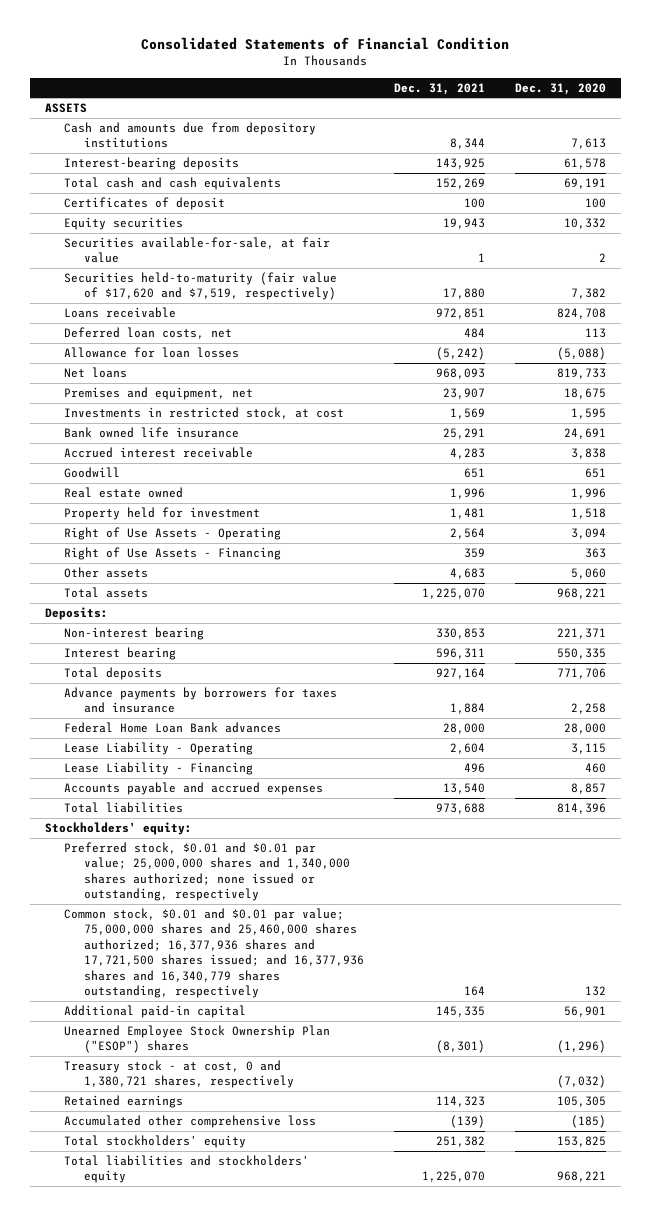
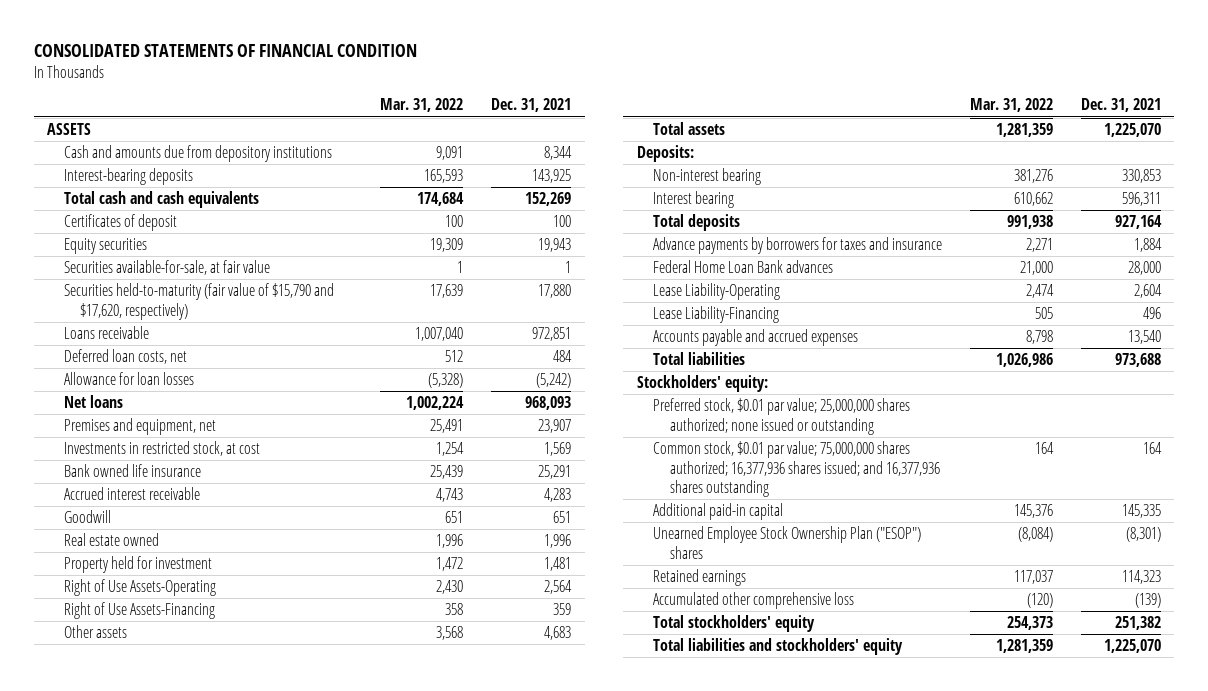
- Consolidated Statements of Financial Condition
+ CONSOLIDATED STATEMENTS OF FINANCIAL CONDITION
- | Dec. 31, 2021 | Dec. 31, 2020
+ | Mar. 31, 2022 | Dec. 31, 2021
- Securities held-to-maturity (fair value of $17,620 and $7,519, respectively) | 17,880 | 7,382
+ Securities held-to-maturity (fair value of $15,790 and $17,620, respectively) | 17,639 | 17,880
- Right of Use Assets - Operating | 2,564 | 3,094
- Right of Use Assets - Financing | 359 | 363
+ Right of Use Assets-Operating | 2,430 | 2,564
+ Right of Use Assets-Financing | 358 | 359
- Lease Liability - Operating | 2,604 | 3,115
- Lease Liability - Financing | 496 | 460
+ Lease Liability-Operating | 2,474 | 2,604
+ Lease Liability-Financing | 505 | 496
- Preferred stock, $0.01 and $0.01 par value; 25,000,000 shares and 1,340,000 shares authorized; none issued or outstanding, respectively
- Common stock, $0.01 and $0.01 par value; 75,000,000 shares and 25,460,000 shares authorized; 16,377,936 shares and 17,721,500 shares issued; and 16,377,936 shares and 16,340,779 shares outstanding, respectively | 164 | 132
+ Preferred stock, $0.01 par value; 25,000,000 shares authorized; none issued or outstanding
+ Common stock, $0.01 par value; 75,000,000 shares authorized; 16,377,936 shares issued; and 16,377,936 shares outstanding | 164 | 164
- Treasury stock - at cost, 0 and 1,380,721 shares, respectively | | (7,032)

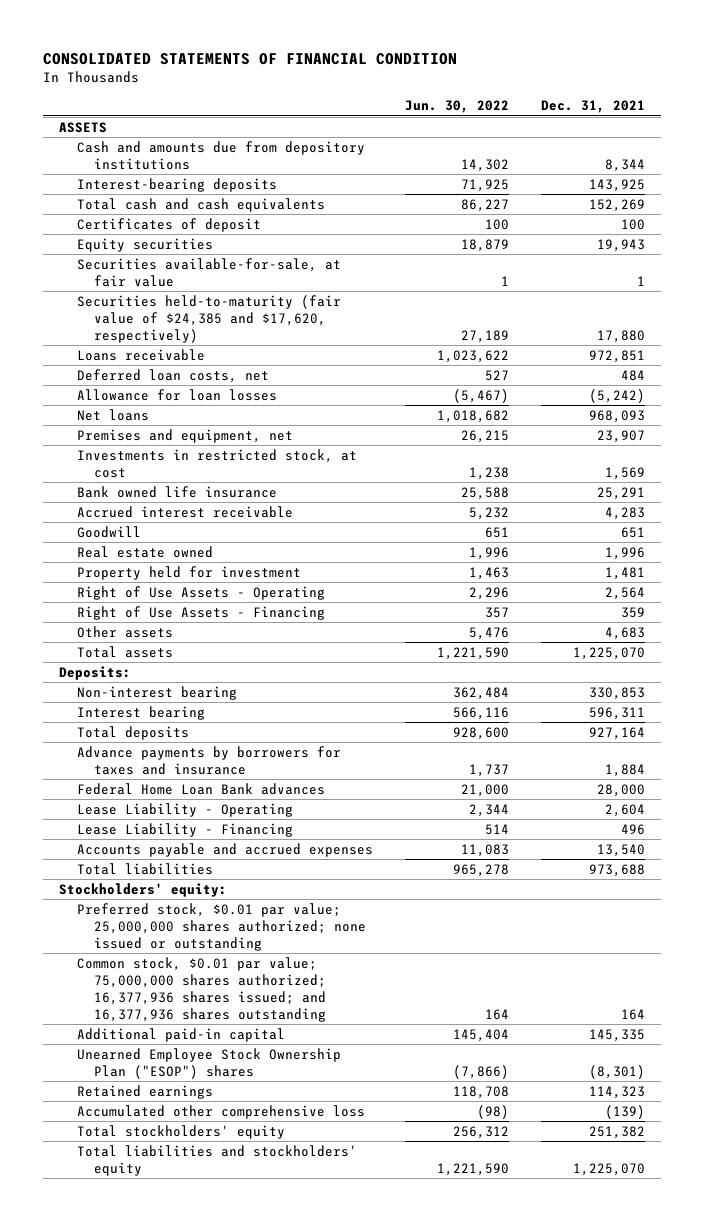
- | Mar. 31, 2022 | Dec. 31, 2021
+ | Jun. 30, 2022 | Dec. 31, 2021
- Securities held-to-maturity (fair value of $15,790 and $17,620, respectively) | 17,639 | 17,880
+ Securities held-to-maturity (fair value of $24,385 and $17,620, respectively) | 27,189 | 17,880
- Right of Use Assets-Operating | 2,430 | 2,564
- Right of Use Assets-Financing | 358 | 359
+ Right of Use Assets - Operating | 2,296 | 2,564
+ Right of Use Assets - Financing | 357 | 359
- Lease Liability-Operating | 2,474 | 2,604
- Lease Liability-Financing | 505 | 496
+ Lease Liability - Operating | 2,344 | 2,604
+ Lease Liability - Financing | 514 | 496

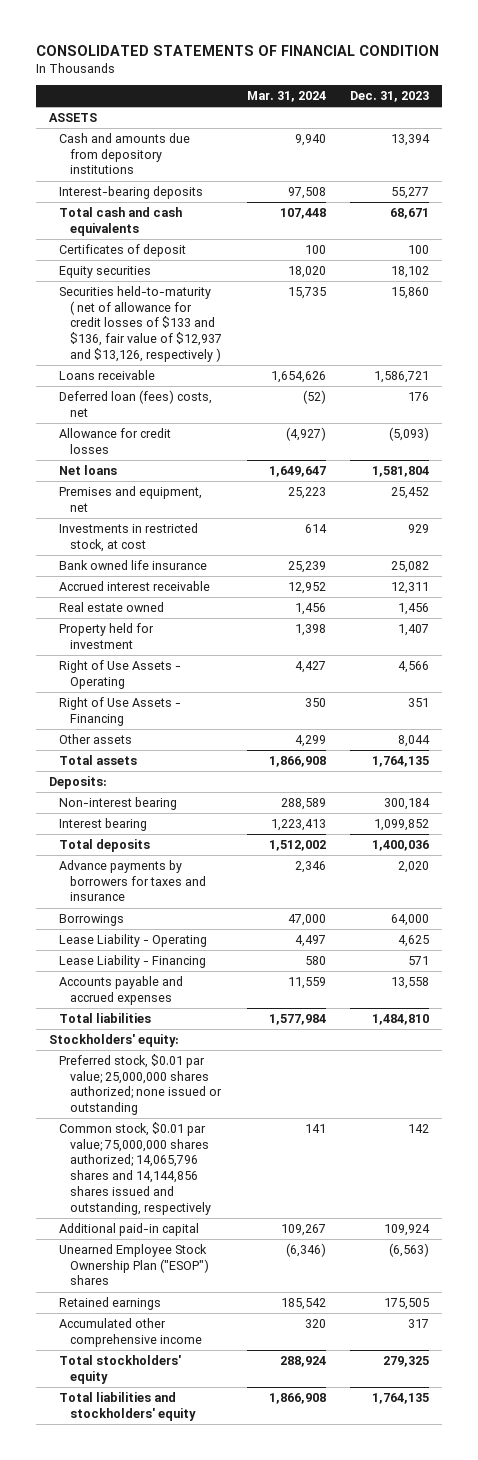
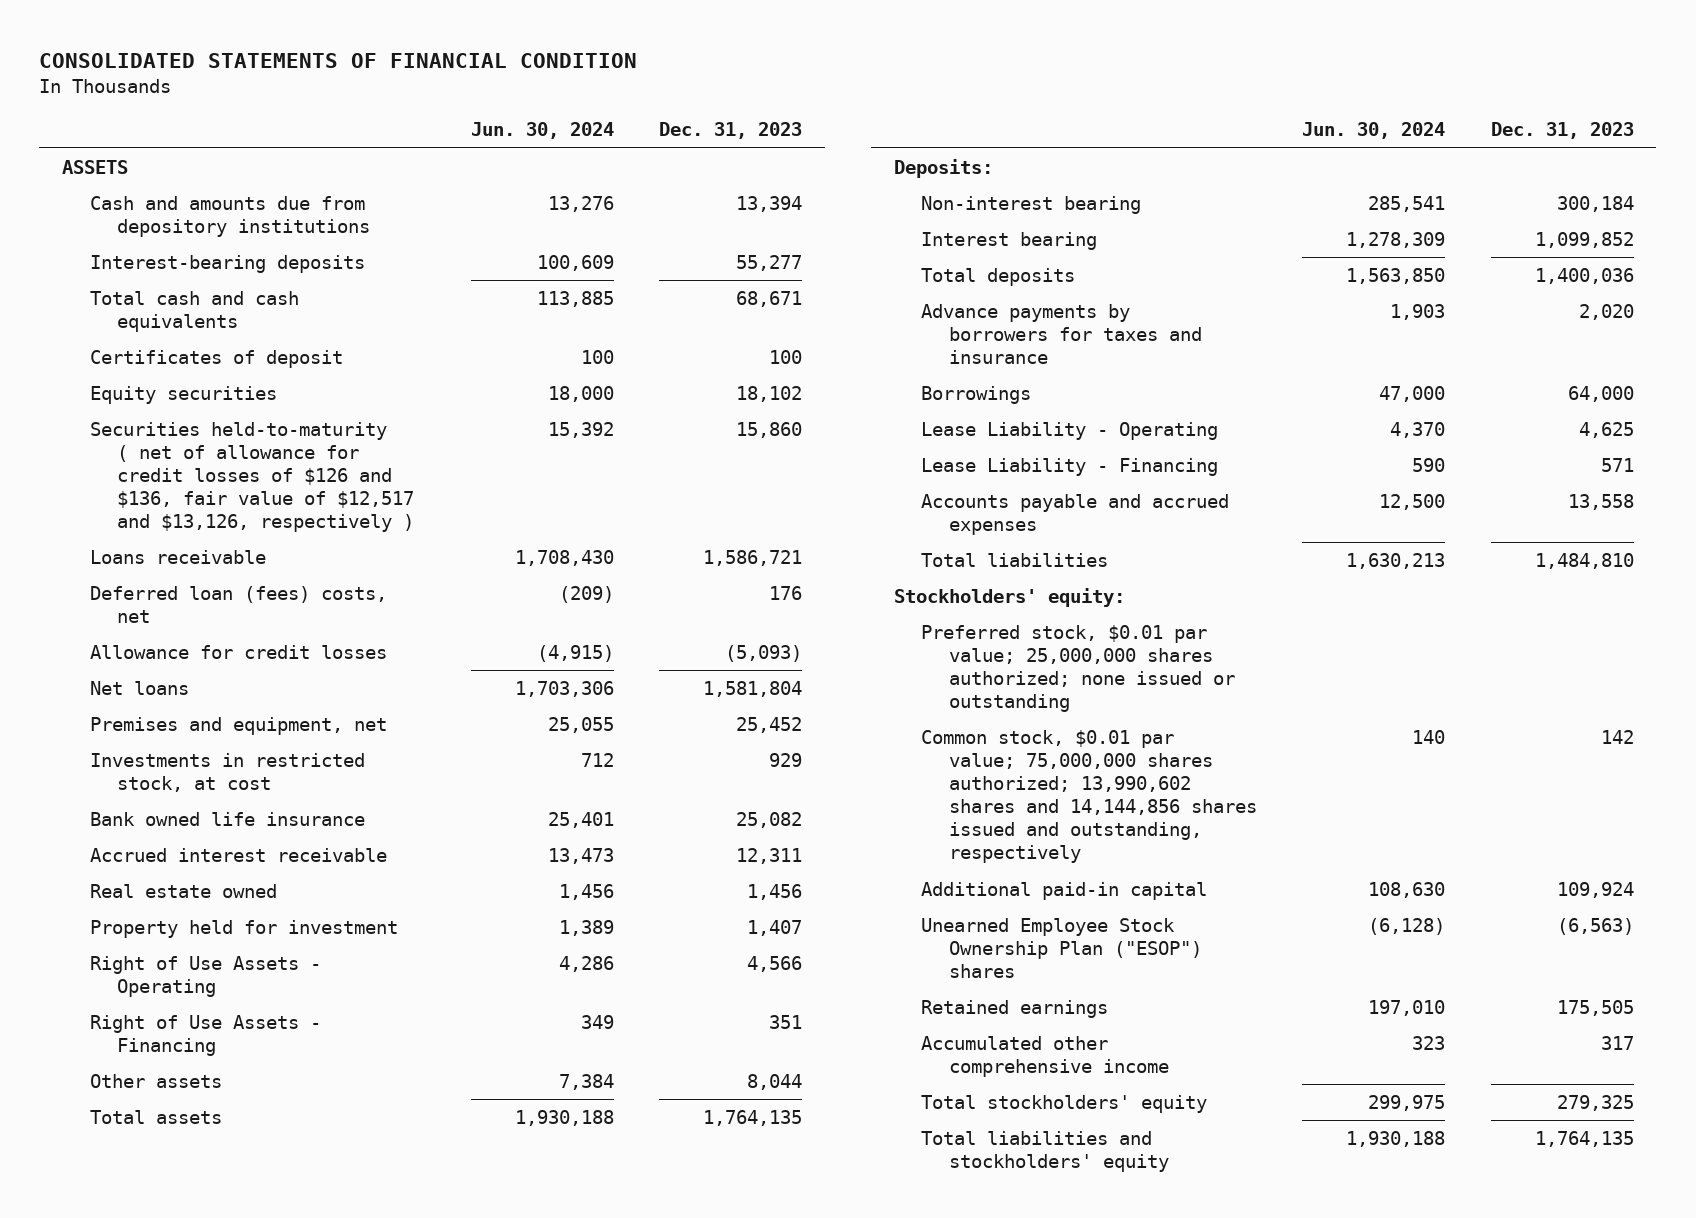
- | Mar. 31, 2024 | Dec. 31, 2023
+ | Jun. 30, 2024 | Dec. 31, 2023
- Securities held-to-maturity ( net of allowance for credit losses of $133 and $136, fair value of $12,937 and $13,126, respectively ) | 15,735 | 15,860
+ Securities held-to-maturity ( net of allowance for credit losses of $126 and $136, fair value of $12,517 and $13,126, respectively ) | 15,392 | 15,860
- Common stock, $0.01 par value; 75,000,000 shares authorized; 14,065,796 shares and 14,144,856 shares issued and outstanding, respectively | 141 | 142
+ Common stock, $0.01 par value; 75,000,000 shares authorized; 13,990,602 shares and 14,144,856 shares issued and outstanding, respectively | 140 | 142

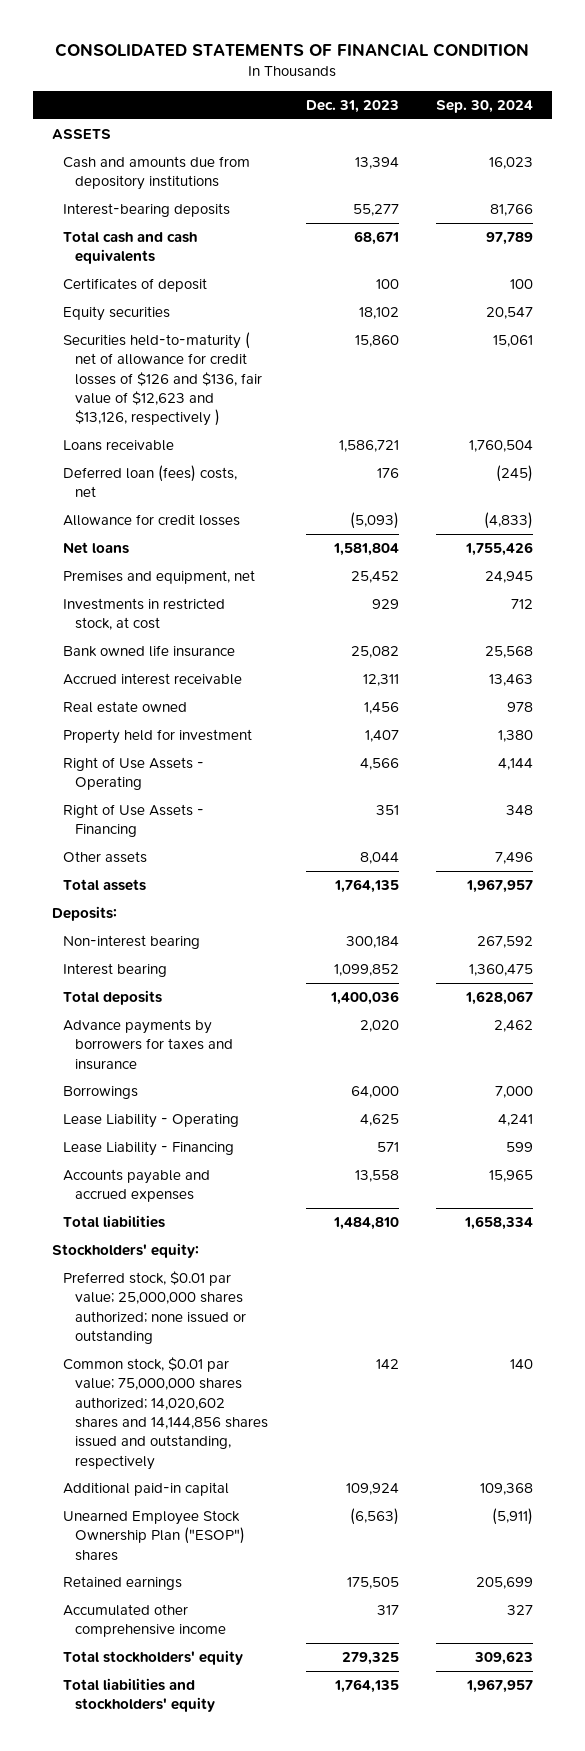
- | Jun. 30, 2024 | Dec. 31, 2023
+ | Dec. 31, 2023 | Sep. 30, 2024
- Securities held-to-maturity ( net of allowance for credit losses of $126 and $136, fair value of $12,517 and $13,126, respectively ) | 15,392 | 15,860
+ Securities held-to-maturity ( net of allowance for credit losses of $126 and $136, fair value of $12,623 and $13,126, respectively ) | 15,860 | 15,061
- Common stock, $0.01 par value; 75,000,000 shares authorized; 13,990,602 shares and 14,144,856 shares issued and outstanding, respectively | 140 | 142
+ Common stock, $0.01 par value; 75,000,000 shares authorized; 14,020,602 shares and 14,144,856 shares issued and outstanding, respectively | 142 | 140

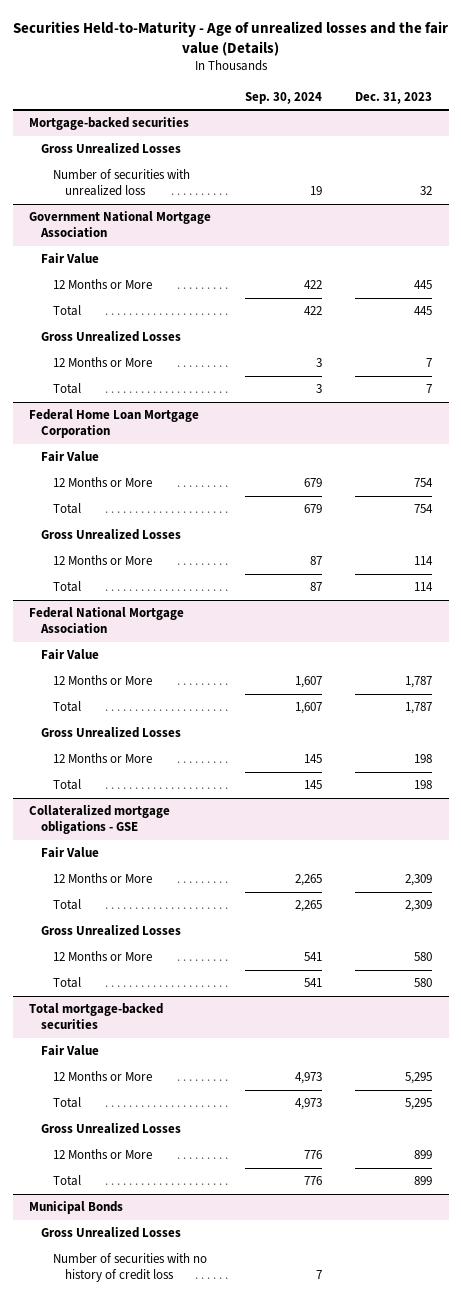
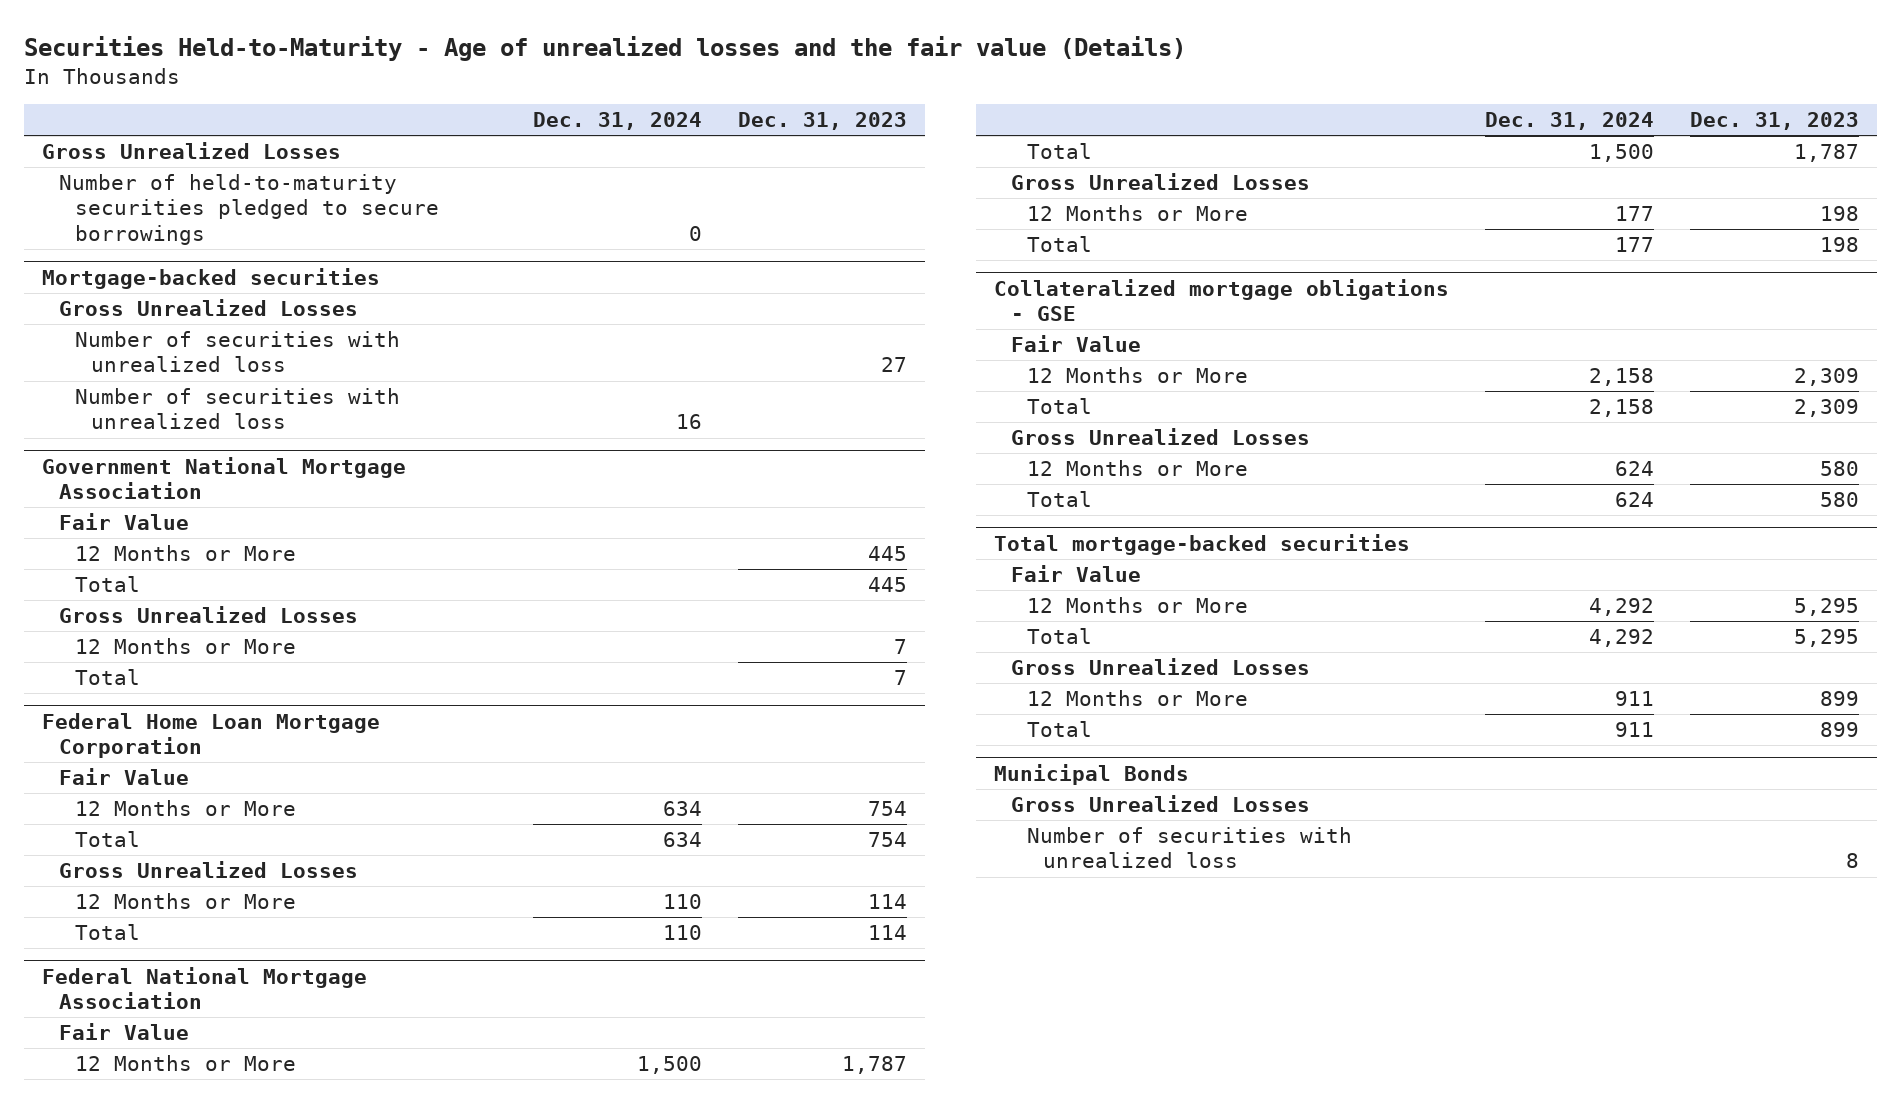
- | Sep. 30, 2024 | Dec. 31, 2023
+ | Dec. 31, 2024 | Dec. 31, 2023
+ Gross Unrealized Losses
+ Number of held-to-maturity securities pledged to secure borrowings | 0 |
@ Mortgage-backed securities
- Number of securities with unrealized loss | 19 | 32
+ Number of securities with unrealized loss | | 27
+ Number of securities with unrealized loss | 16 |
@ Municipal Bonds
- Number of securities with no history of credit loss | 7 |
+ Number of securities with unrealized loss | | 8

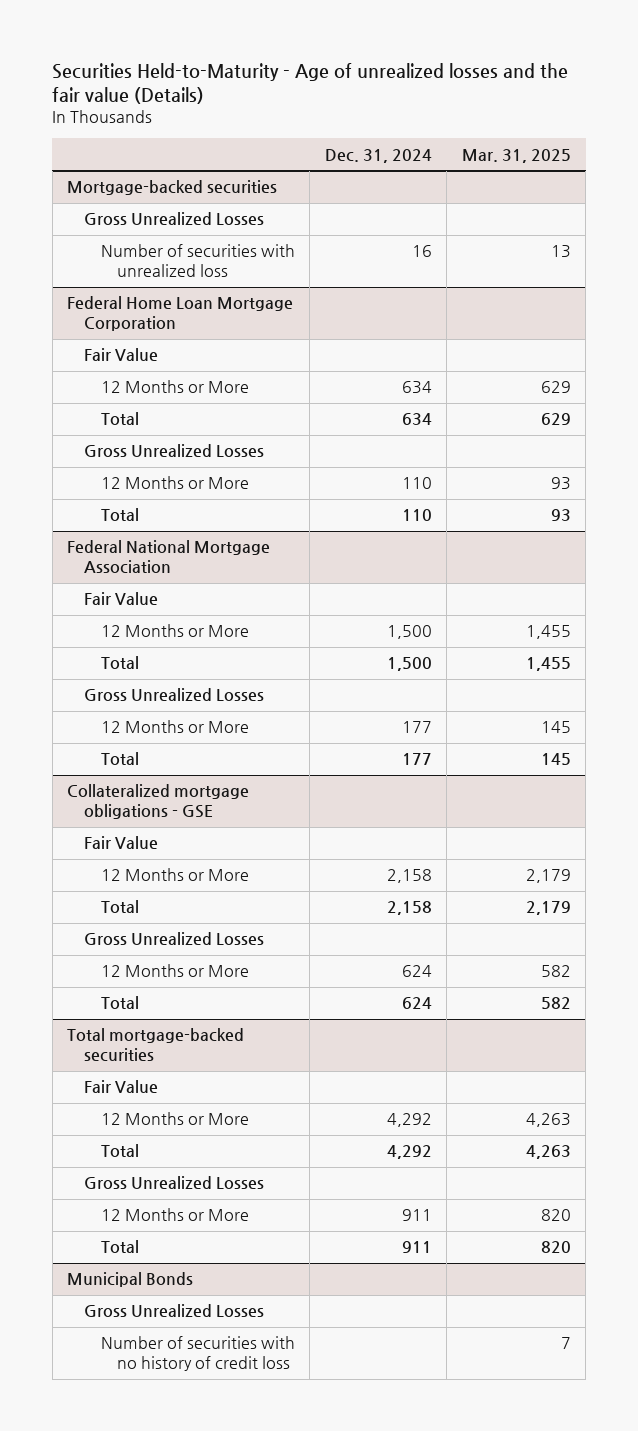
- | Dec. 31, 2024 | Dec. 31, 2023
+ | Dec. 31, 2024 | Mar. 31, 2025
- Gross Unrealized Losses
- Number of held-to-maturity securities pledged to secure borrowings | 0 |
@ Mortgage-backed securities
- Number of securities with unrealized loss | | 27
- Government National Mortgage Association
- Fair Value
- 12 Months or More | | 445
- Total | | 445
- Gross Unrealized Losses
- 12 Months or More | | 7
- Total | | 7
@ Municipal Bonds
- Number of securities with unrealized loss | | 8
+ Number of securities with no history of credit loss | | 7

